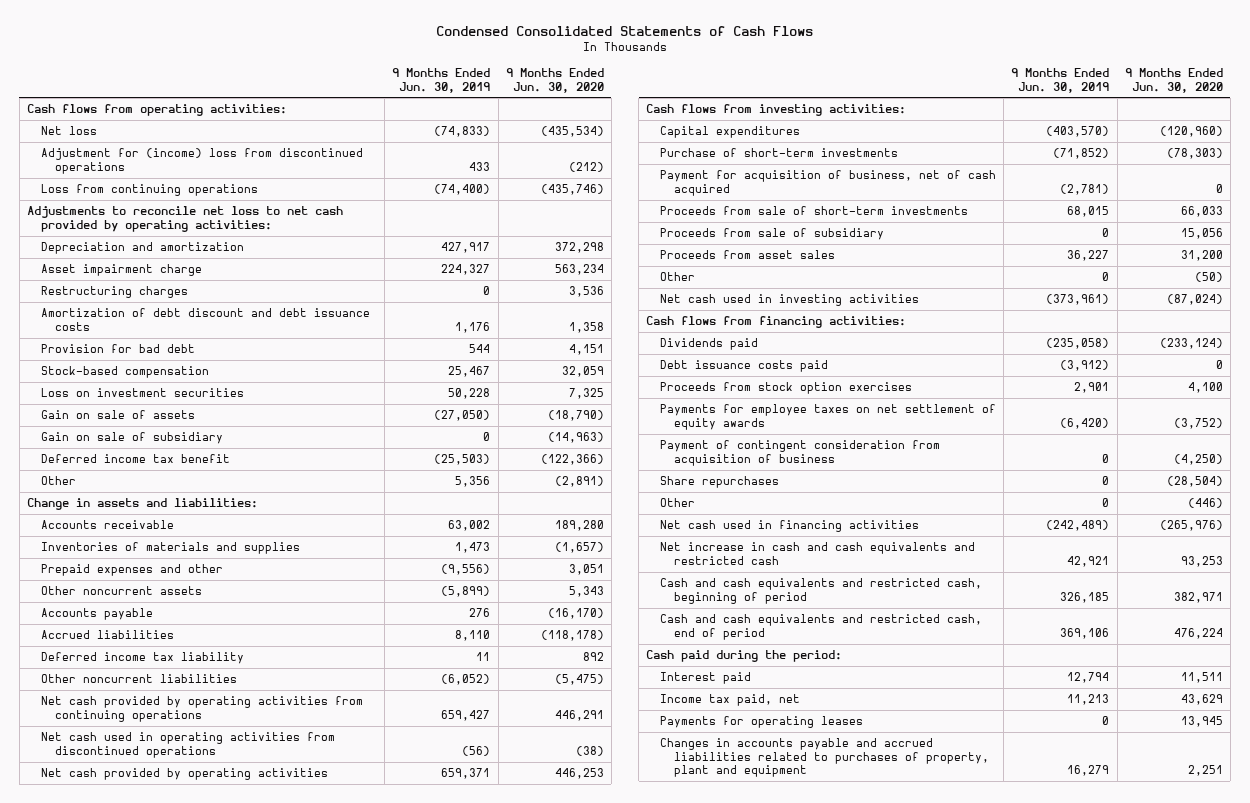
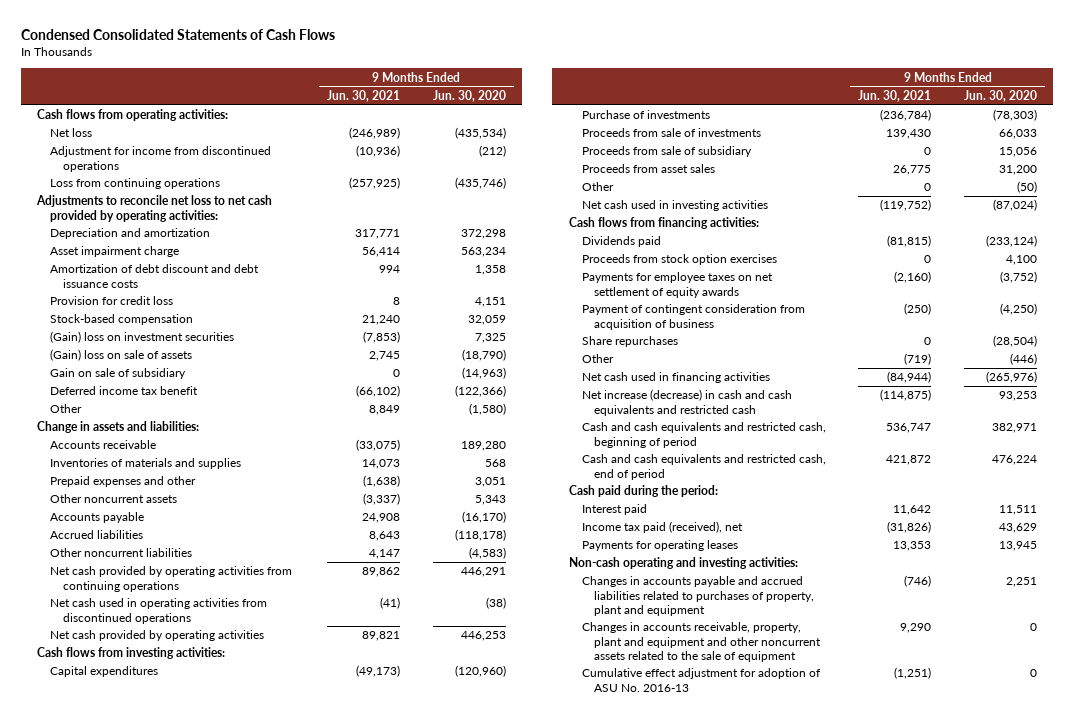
- | 9 Months Ended Jun. 30, 2019 | 9 Months Ended Jun. 30, 2020
+ | 9 Months Ended Jun. 30, 2021 | 9 Months Ended Jun. 30, 2020
- Adjustment for (income) loss from discontinued operations | 433 | (212)
+ Adjustment for income from discontinued operations | (10,936) | (212)
- Restructuring charges | 0 | 3,536
- Provision for bad debt | 544 | 4,151
+ Provision for credit loss | 8 | 4,151
- Loss on investment securities | 50,228 | 7,325
- Gain on sale of assets | (27,050) | (18,790)
+ (Gain) loss on investment securities | (7,853) | 7,325
+ (Gain) loss on sale of assets | 2,745 | (18,790)
- Other | 5,356 | (2,891)
+ Other | 8,849 | (1,580)
- Inventories of materials and supplies | 1,473 | (1,657)
+ Inventories of materials and supplies | 14,073 | 568
- Deferred income tax liability | 11 | 892
- Other noncurrent liabilities | (6,052) | (5,475)
+ Other noncurrent liabilities | 4,147 | (4,583)
- Purchase of short-term investments | (71,852) | (78,303)
- Payment for acquisition of business, net of cash acquired | (2,781) | 0
- Proceeds from sale of short-term investments | 68,015 | 66,033
+ Purchase of investments | (236,784) | (78,303)
+ Proceeds from sale of investments | 139,430 | 66,033
- Debt issuance costs paid | (3,912) | 0
- Net increase in cash and cash equivalents and restricted cash | 42,921 | 93,253
+ Net increase (decrease) in cash and cash equivalents and restricted cash | (114,875) | 93,253
- Income tax paid, net | 11,213 | 43,629
+ Income tax paid (received), net | (31,826) | 43,629
+ Non-cash operating and investing activities:
+ Changes in accounts receivable, property, plant and equipment and other noncurrent assets related to the sale of equipment | 9,290 | 0
+ Cumulative effect adjustment for adoption of ASU No. 2016-13 | (1,251) | 0

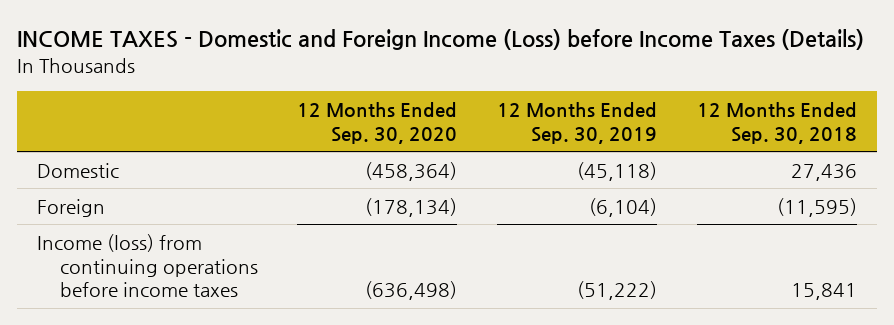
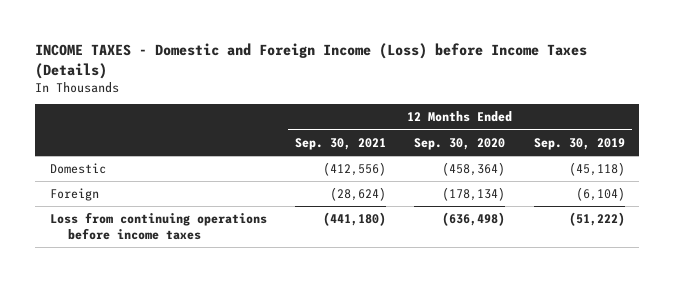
- | 12 Months Ended Sep. 30, 2020 | 12 Months Ended Sep. 30, 2019 | 12 Months Ended Sep. 30, 2018
+ | 12 Months Ended Sep. 30, 2021 | 12 Months Ended Sep. 30, 2020 | 12 Months Ended Sep. 30, 2019
- Income (loss) from continuing operations before income taxes | (636,498) | (51,222) | 15,841
+ Loss from continuing operations before income taxes | (441,180) | (636,498) | (51,222)

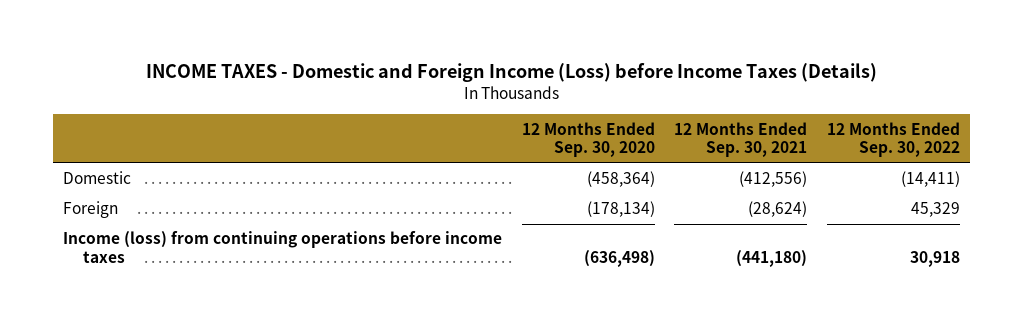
- | 12 Months Ended Sep. 30, 2021 | 12 Months Ended Sep. 30, 2020 | 12 Months Ended Sep. 30, 2019
+ | 12 Months Ended Sep. 30, 2020 | 12 Months Ended Sep. 30, 2021 | 12 Months Ended Sep. 30, 2022
- Loss from continuing operations before income taxes | (441,180) | (636,498) | (51,222)
+ Income (loss) from continuing operations before income taxes | (636,498) | (441,180) | 30,918

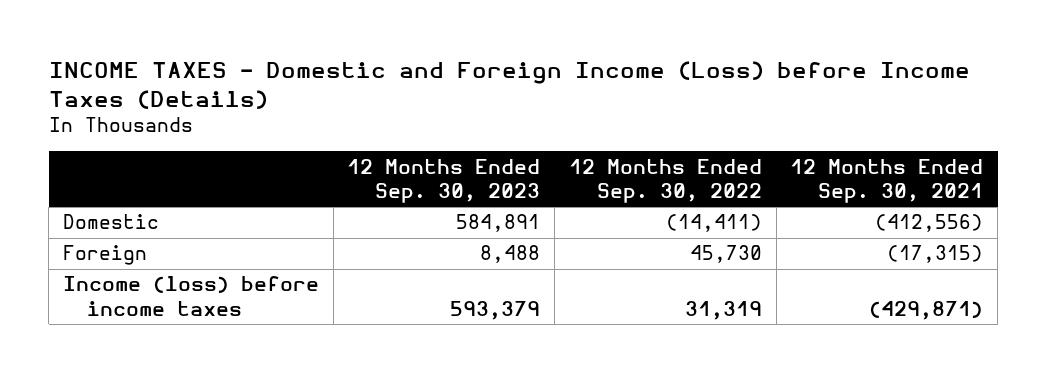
- | 12 Months Ended Sep. 30, 2020 | 12 Months Ended Sep. 30, 2021 | 12 Months Ended Sep. 30, 2022
+ | 12 Months Ended Sep. 30, 2023 | 12 Months Ended Sep. 30, 2022 | 12 Months Ended Sep. 30, 2021
- Foreign | (178,134) | (28,624) | 45,329
- Income (loss) from continuing operations before income taxes | (636,498) | (441,180) | 30,918
+ Foreign | 8,488 | 45,730 | (17,315)
+ Income (loss) before income taxes | 593,379 | 31,319 | (429,871)

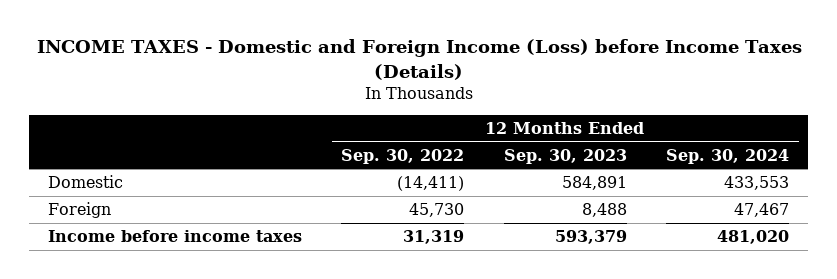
- | 12 Months Ended Sep. 30, 2023 | 12 Months Ended Sep. 30, 2022 | 12 Months Ended Sep. 30, 2021
+ | 12 Months Ended Sep. 30, 2022 | 12 Months Ended Sep. 30, 2023 | 12 Months Ended Sep. 30, 2024
- Income (loss) before income taxes | 593,379 | 31,319 | (429,871)
+ Income before income taxes | 31,319 | 593,379 | 481,020

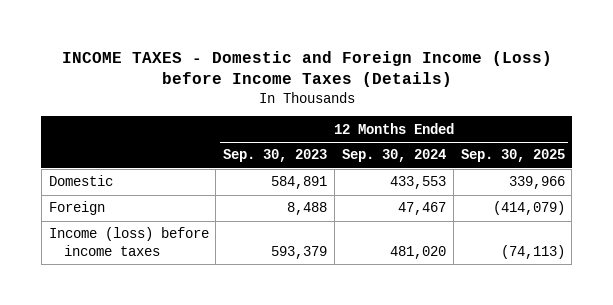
- | 12 Months Ended Sep. 30, 2022 | 12 Months Ended Sep. 30, 2023 | 12 Months Ended Sep. 30, 2024
+ | 12 Months Ended Sep. 30, 2023 | 12 Months Ended Sep. 30, 2024 | 12 Months Ended Sep. 30, 2025
- Income before income taxes | 31,319 | 593,379 | 481,020
+ Income (loss) before income taxes | 593,379 | 481,020 | (74,113)

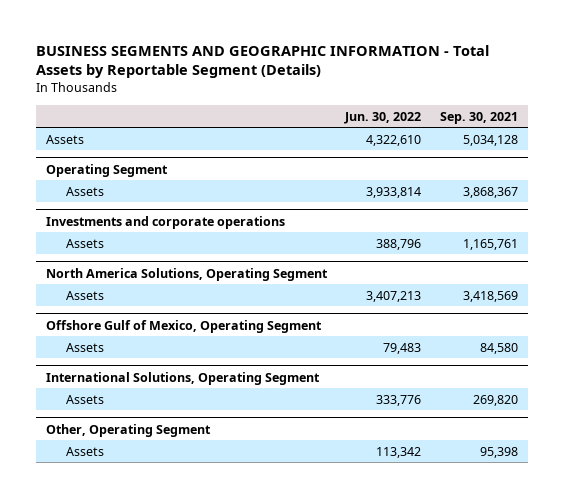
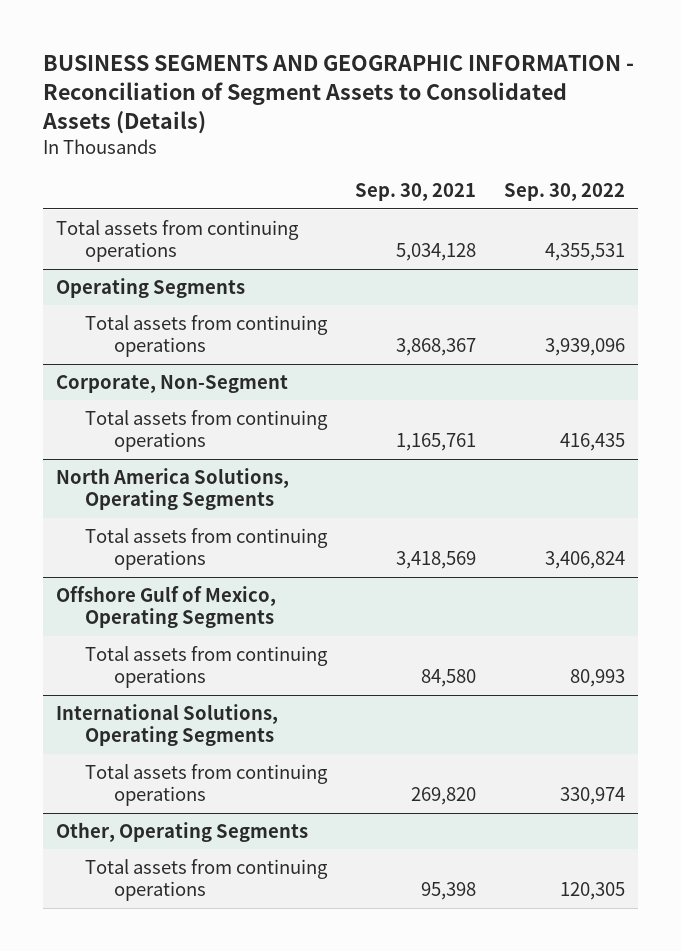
- BUSINESS SEGMENTS AND GEOGRAPHIC INFORMATION - Total Assets by Reportable Segment (Details)
+ BUSINESS SEGMENTS AND GEOGRAPHIC INFORMATION - Reconciliation of Segment Assets to Consolidated Assets (Details)
- | Jun. 30, 2022 | Sep. 30, 2021
+ | Sep. 30, 2021 | Sep. 30, 2022
- Assets | 4,322,610 | 5,034,128
- Operating Segment
- Assets | 3,933,814 | 3,868,367
- Investments and corporate operations
- Assets | 388,796 | 1,165,761
- North America Solutions, Operating Segment
- Assets | 3,407,213 | 3,418,569
- Offshore Gulf of Mexico, Operating Segment
- Assets | 79,483 | 84,580
- International Solutions, Operating Segment
- Assets | 333,776 | 269,820
- Other, Operating Segment
- Assets | 113,342 | 95,398
+ Total assets from continuing operations | 5,034,128 | 4,355,531
+ Operating Segments
+ Total assets from continuing operations | 3,868,367 | 3,939,096
+ Corporate, Non-Segment
+ Total assets from continuing operations | 1,165,761 | 416,435
+ North America Solutions, Operating Segments
+ Total assets from continuing operations | 3,418,569 | 3,406,824
+ Offshore Gulf of Mexico, Operating Segments
+ Total assets from continuing operations | 84,580 | 80,993
+ International Solutions, Operating Segments
+ Total assets from continuing operations | 269,820 | 330,974
+ Other, Operating Segments
+ Total assets from continuing operations | 95,398 | 120,305

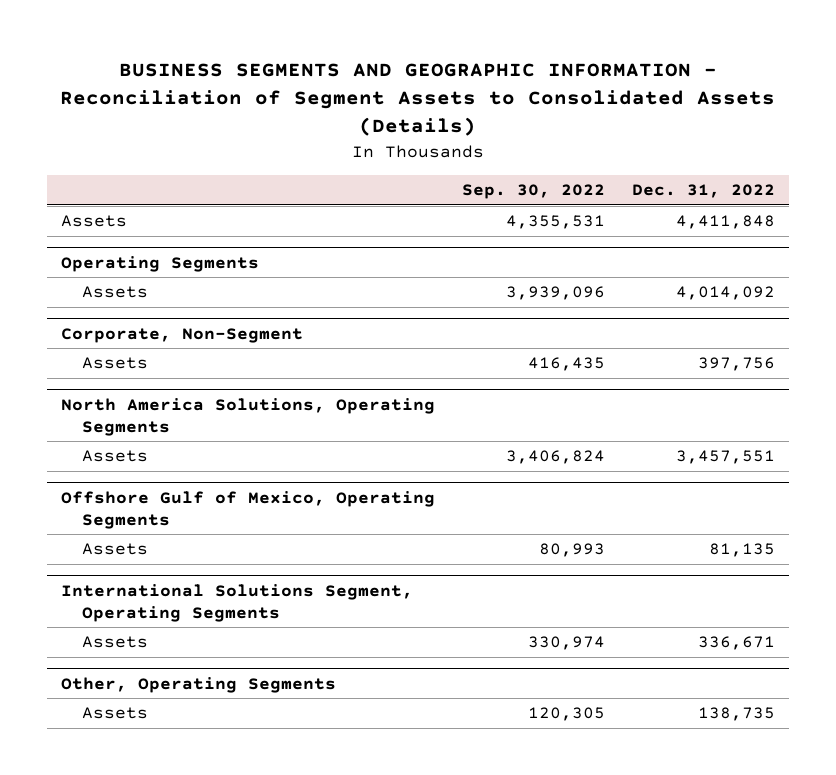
- | Sep. 30, 2021 | Sep. 30, 2022
+ | Sep. 30, 2022 | Dec. 31, 2022
- Total assets from continuing operations | 5,034,128 | 4,355,531
+ Assets | 4,355,531 | 4,411,848
@ Operating Segments
- Total assets from continuing operations | 3,868,367 | 3,939,096
+ Assets | 3,939,096 | 4,014,092
@ Corporate, Non-Segment
- Total assets from continuing operations | 1,165,761 | 416,435
+ Assets | 416,435 | 397,756
@ North America Solutions, Operating Segments
- Total assets from continuing operations | 3,418,569 | 3,406,824
+ Assets | 3,406,824 | 3,457,551
@ Offshore Gulf of Mexico, Operating Segments
- Total assets from continuing operations | 84,580 | 80,993
- International Solutions, Operating Segments
- Total assets from continuing operations | 269,820 | 330,974
@ Offshore Gulf of Mexico, Operating Segments
+ Assets | 80,993 | 81,135
+ International Solutions Segment, Operating Segments
+ Assets | 330,974 | 336,671
@ Other, Operating Segments
- Total assets from continuing operations | 95,398 | 120,305
+ Assets | 120,305 | 138,735

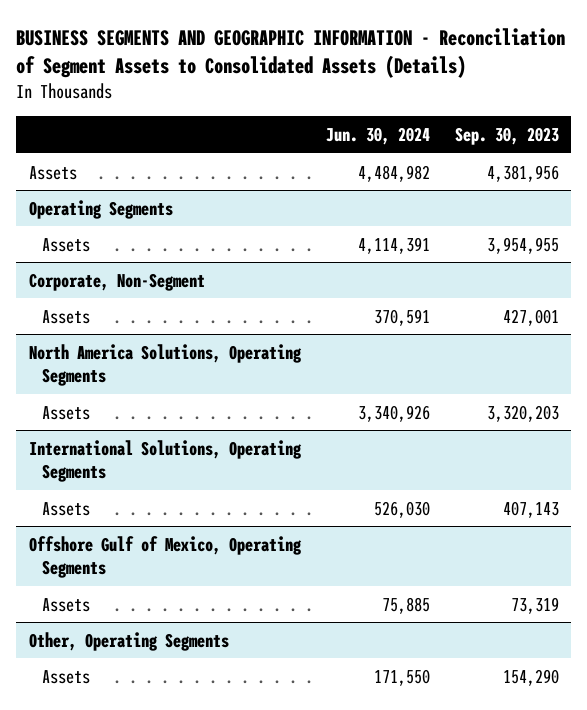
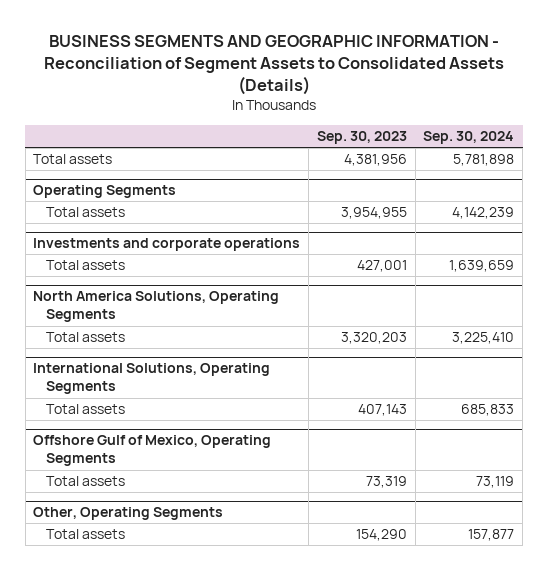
- | Jun. 30, 2024 | Sep. 30, 2023
+ | Sep. 30, 2023 | Sep. 30, 2024
- Assets | 4,484,982 | 4,381,956
+ Total assets | 4,381,956 | 5,781,898
@ Operating Segments
- Assets | 4,114,391 | 3,954,955
- Corporate, Non-Segment
- Assets | 370,591 | 427,001
@ Operating Segments
+ Total assets | 3,954,955 | 4,142,239
+ Investments and corporate operations
+ Total assets | 427,001 | 1,639,659
@ North America Solutions, Operating Segments
- Assets | 3,340,926 | 3,320,203
+ Total assets | 3,320,203 | 3,225,410
@ International Solutions, Operating Segments
- Assets | 526,030 | 407,143
+ Total assets | 407,143 | 685,833
@ Offshore Gulf of Mexico, Operating Segments
- Assets | 75,885 | 73,319
+ Total assets | 73,319 | 73,119
@ Other, Operating Segments
- Assets | 171,550 | 154,290
+ Total assets | 154,290 | 157,877

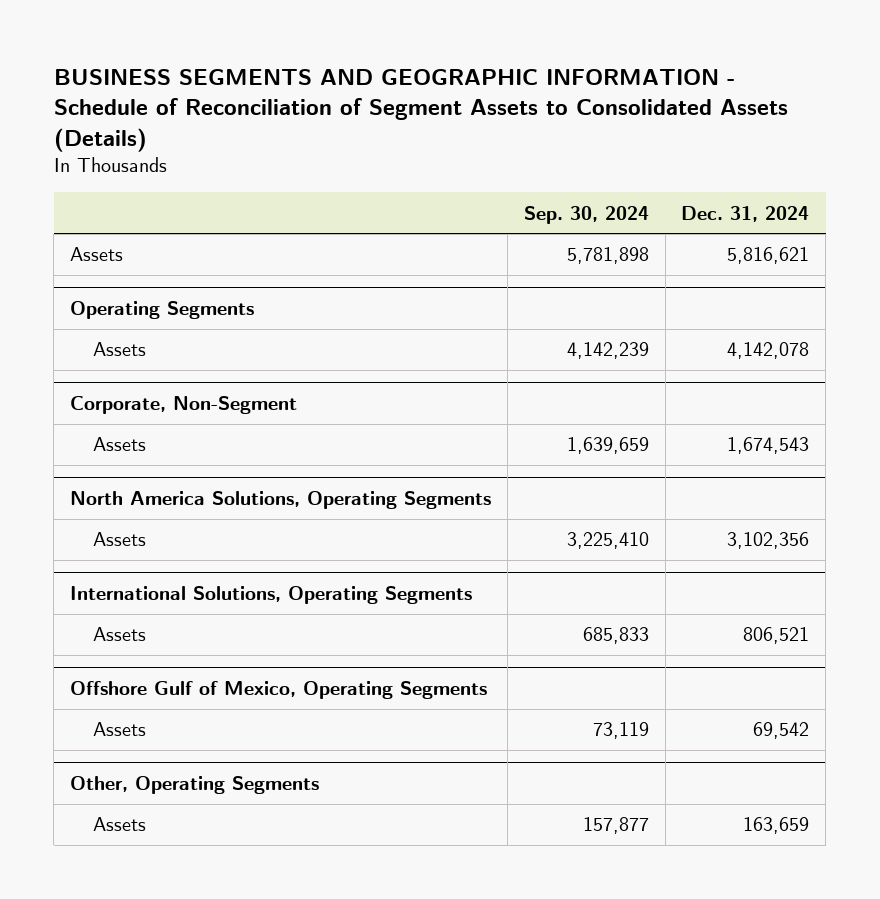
- BUSINESS SEGMENTS AND GEOGRAPHIC INFORMATION - Reconciliation of Segment Assets to Consolidated Assets (Details)
+ BUSINESS SEGMENTS AND GEOGRAPHIC INFORMATION - Schedule of Reconciliation of Segment Assets to Consolidated Assets (Details)
- | Sep. 30, 2023 | Sep. 30, 2024
+ | Sep. 30, 2024 | Dec. 31, 2024
- Total assets | 4,381,956 | 5,781,898
+ Assets | 5,781,898 | 5,816,621
@ Operating Segments
- Total assets | 3,954,955 | 4,142,239
- Investments and corporate operations
- Total assets | 427,001 | 1,639,659
@ Operating Segments
+ Assets | 4,142,239 | 4,142,078
+ Corporate, Non-Segment
+ Assets | 1,639,659 | 1,674,543
@ North America Solutions, Operating Segments
- Total assets | 3,320,203 | 3,225,410
+ Assets | 3,225,410 | 3,102,356
@ International Solutions, Operating Segments
- Total assets | 407,143 | 685,833
+ Assets | 685,833 | 806,521
@ Offshore Gulf of Mexico, Operating Segments
- Total assets | 73,319 | 73,119
+ Assets | 73,119 | 69,542
@ Other, Operating Segments
- Total assets | 154,290 | 157,877
+ Assets | 157,877 | 163,659

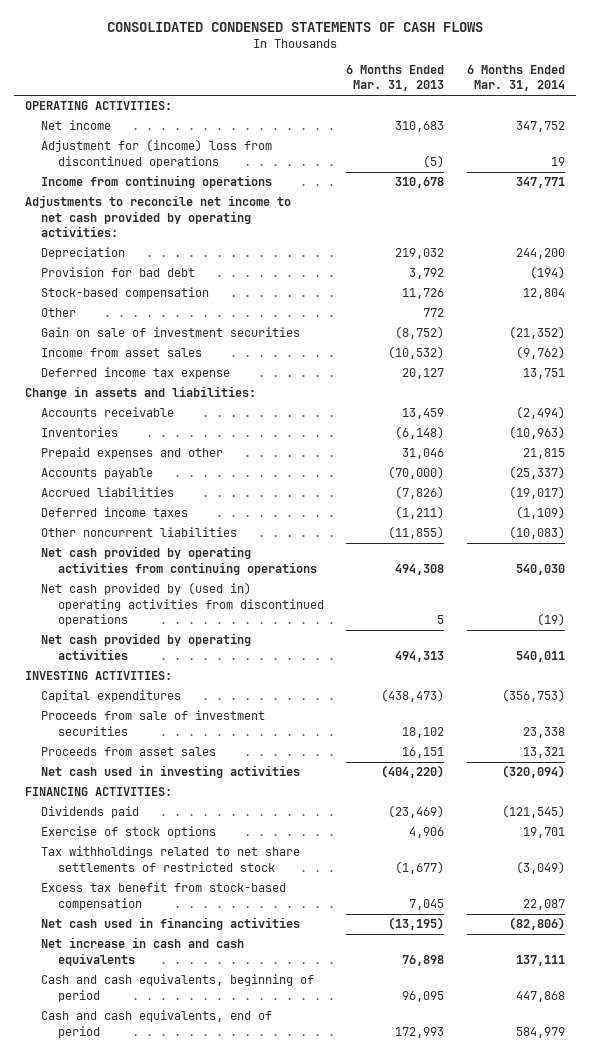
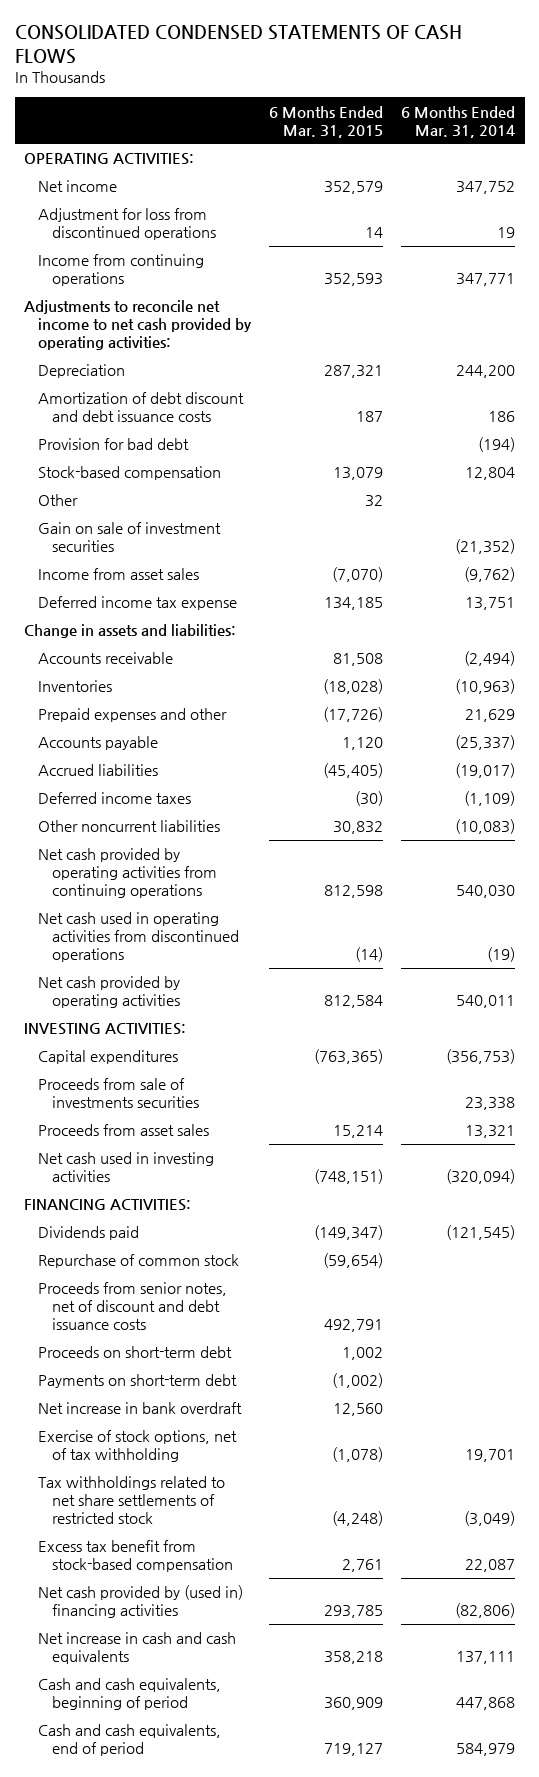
- | 6 Months Ended Mar. 31, 2013 | 6 Months Ended Mar. 31, 2014
+ | 6 Months Ended Mar. 31, 2015 | 6 Months Ended Mar. 31, 2014
- Adjustment for (income) loss from discontinued operations | (5) | 19
+ Adjustment for loss from discontinued operations | 14 | 19
+ Amortization of debt discount and debt issuance costs | 187 | 186
- Prepaid expenses and other | 31,046 | 21,815
+ Prepaid expenses and other | (17,726) | 21,629
- Net cash provided by (used in) operating activities from discontinued operations | 5 | (19)
+ Net cash used in operating activities from discontinued operations | (14) | (19)
- Proceeds from sale of investment securities | 18,102 | 23,338
+ Proceeds from sale of investments securities | | 23,338
- Exercise of stock options | 4,906 | 19,701
+ Repurchase of common stock | (59,654) |
+ Proceeds from senior notes, net of discount and debt issuance costs | 492,791 |
+ Proceeds on short-term debt | 1,002 |
+ Payments on short-term debt | (1,002) |
+ Net increase in bank overdraft | 12,560 |
+ Exercise of stock options, net of tax withholding | (1,078) | 19,701
- Net cash used in financing activities | (13,195) | (82,806)
+ Net cash provided by (used in) financing activities | 293,785 | (82,806)

